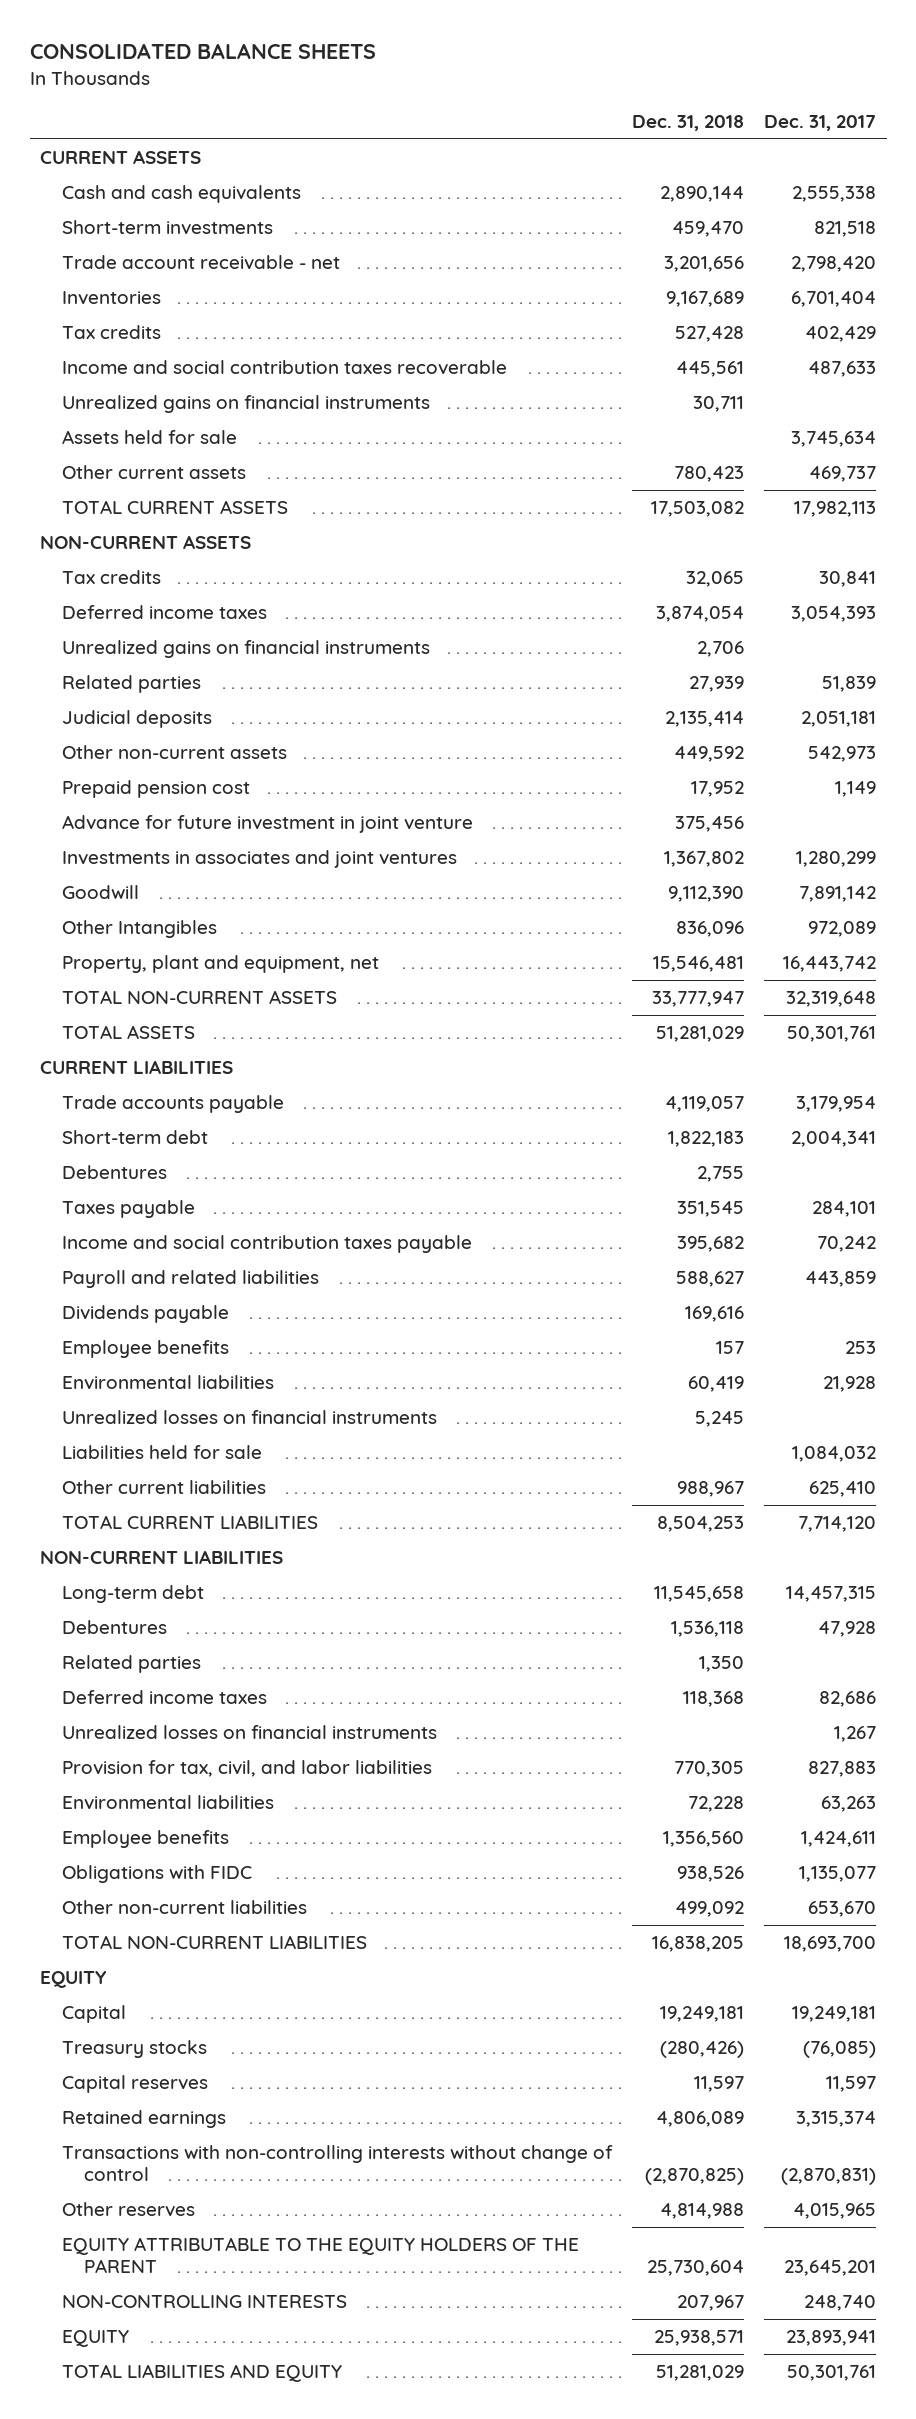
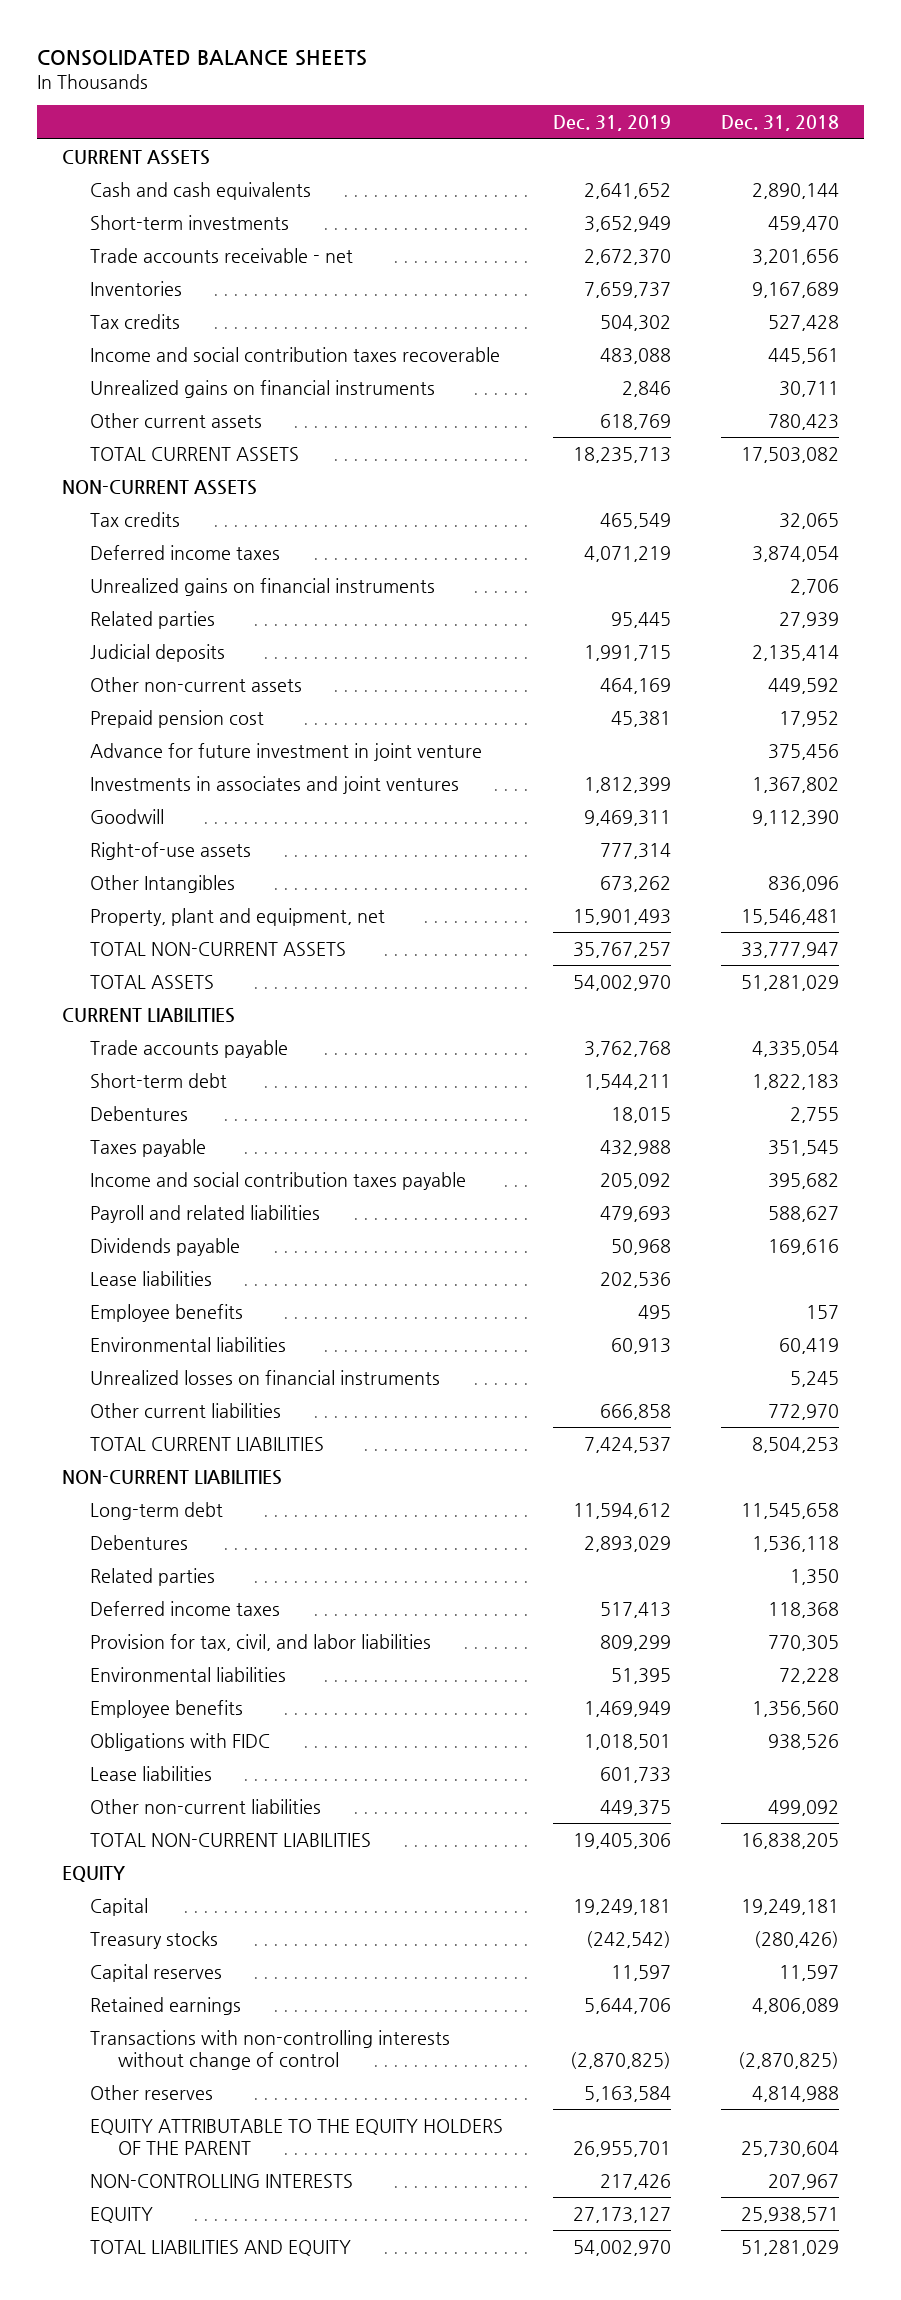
- | Dec. 31, 2018 | Dec. 31, 2017
+ | Dec. 31, 2019 | Dec. 31, 2018
- Trade account receivable - net | 3,201,656 | 2,798,420
+ Trade accounts receivable - net | 2,672,370 | 3,201,656
- Assets held for sale | | 3,745,634
+ Right-of-use assets | 777,314 |
- Trade accounts payable | 4,119,057 | 3,179,954
+ Trade accounts payable | 3,762,768 | 4,335,054
+ Lease liabilities | 202,536 |
- Liabilities held for sale | | 1,084,032
- Other current liabilities | 988,967 | 625,410
+ Other current liabilities | 666,858 | 772,970
- Unrealized losses on financial instruments | | 1,267
+ Lease liabilities | 601,733 |

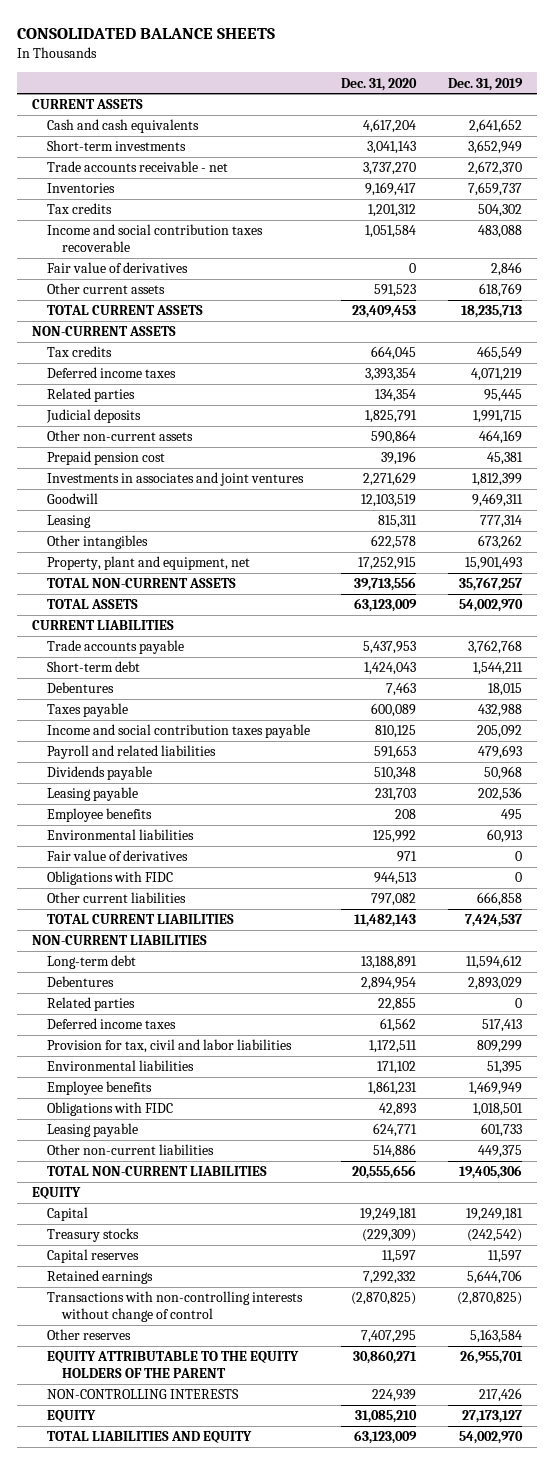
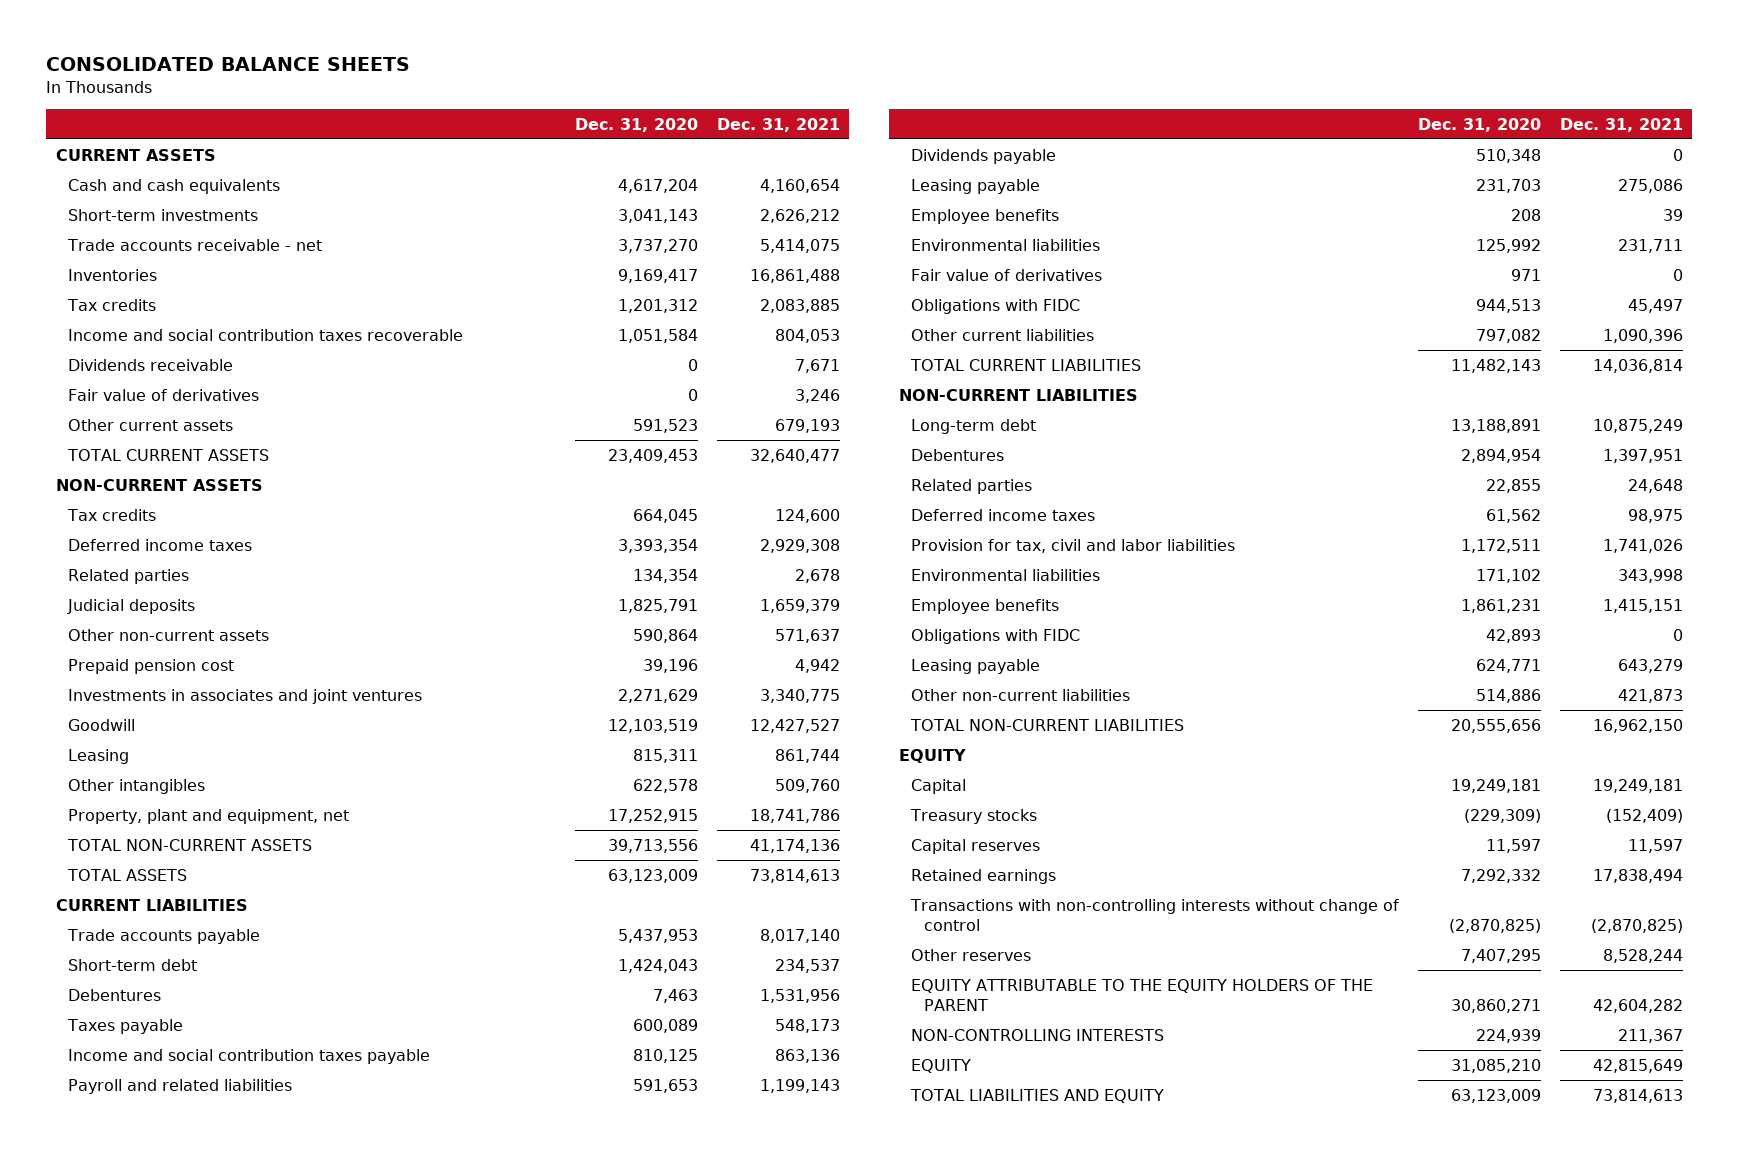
- | Dec. 31, 2020 | Dec. 31, 2019
+ | Dec. 31, 2020 | Dec. 31, 2021
+ Dividends receivable | 0 | 7,671

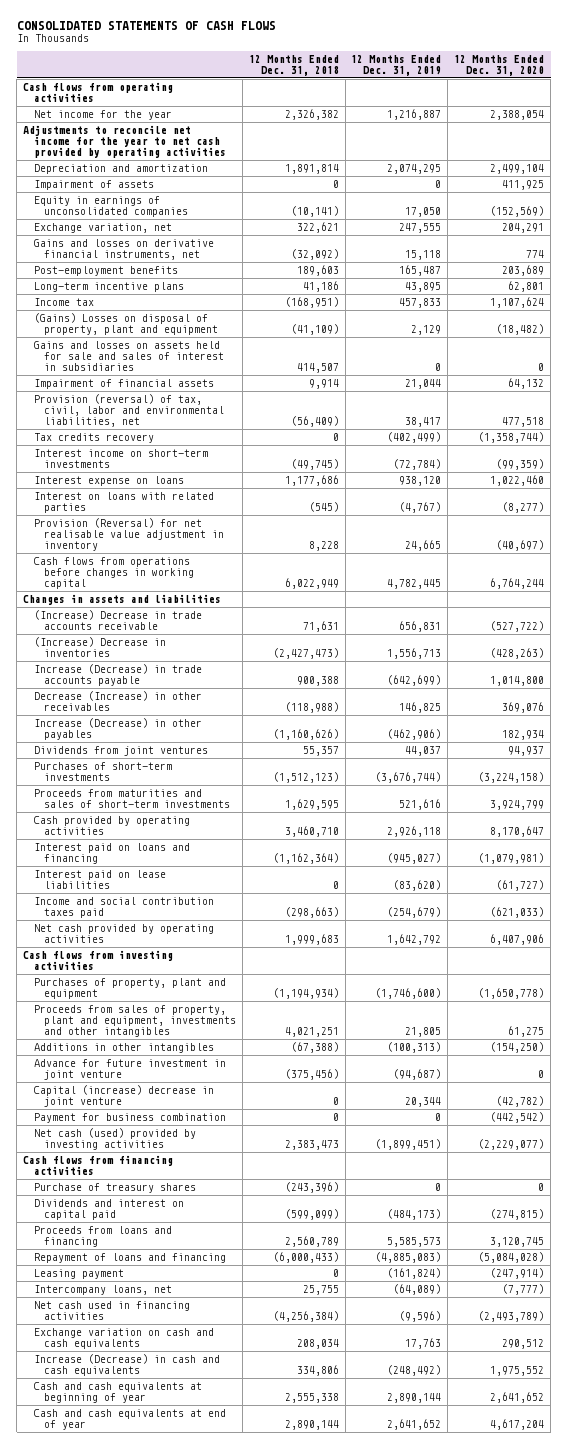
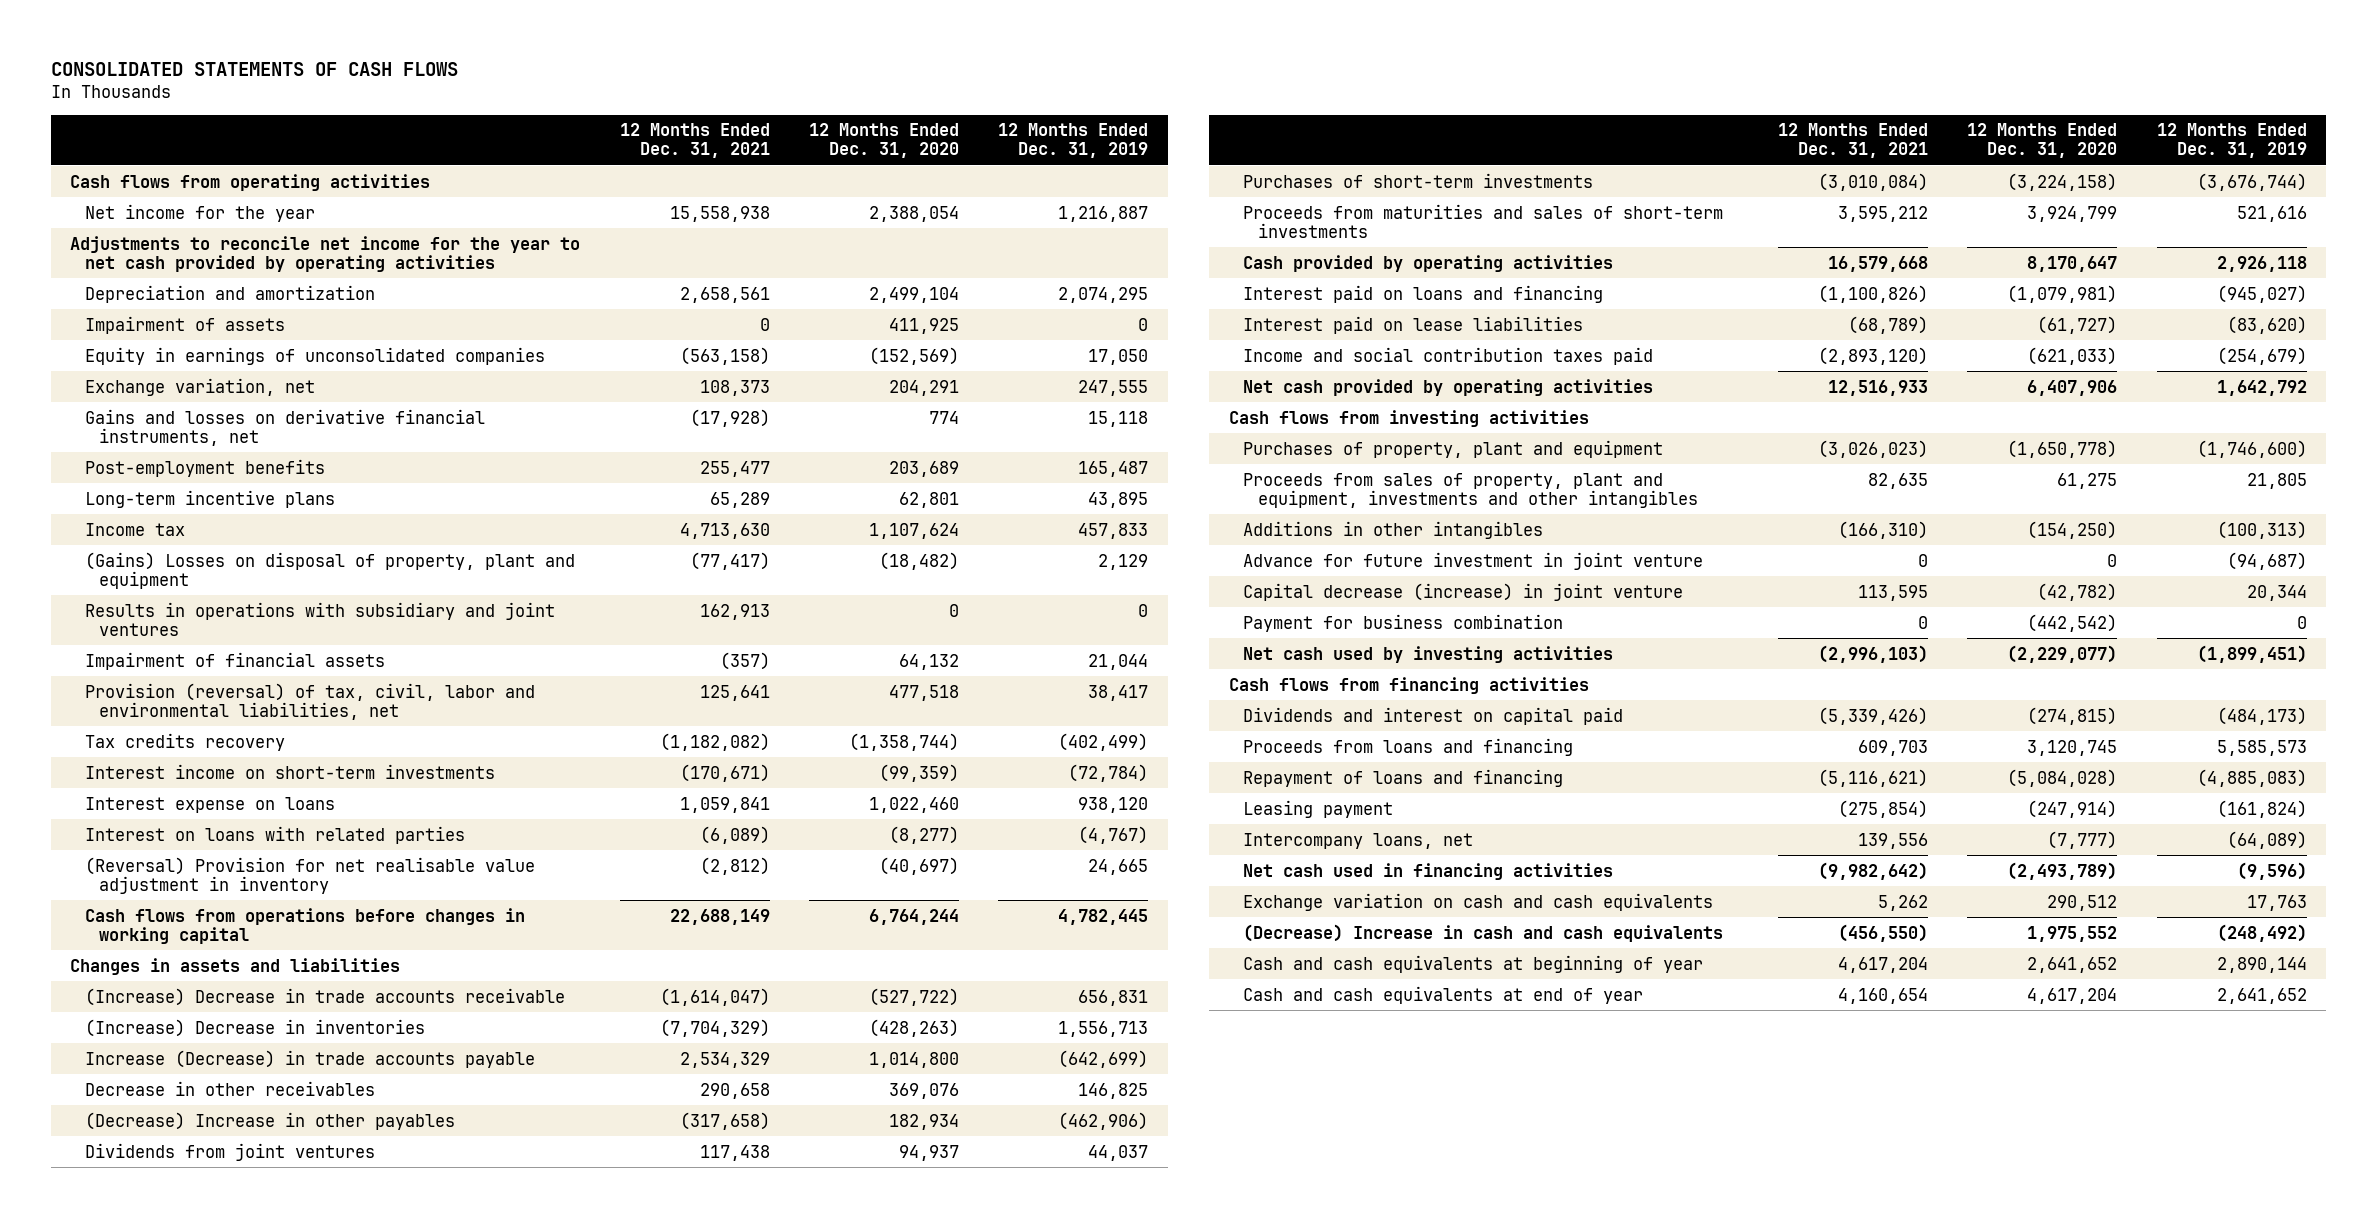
- | 12 Months Ended Dec. 31, 2018 | 12 Months Ended Dec. 31, 2019 | 12 Months Ended Dec. 31, 2020
+ | 12 Months Ended Dec. 31, 2021 | 12 Months Ended Dec. 31, 2020 | 12 Months Ended Dec. 31, 2019
- Gains and losses on assets held for sale and sales of interest in subsidiaries | 414,507 | 0 | 0
+ Results in operations with subsidiary and joint ventures | 162,913 | 0 | 0
- Provision (Reversal) for net realisable value adjustment in inventory | 8,228 | 24,665 | (40,697)
+ (Reversal) Provision for net realisable value adjustment in inventory | (2,812) | (40,697) | 24,665
- Decrease (Increase) in other receivables | (118,988) | 146,825 | 369,076
- Increase (Decrease) in other payables | (1,160,626) | (462,906) | 182,934
+ Decrease in other receivables | 290,658 | 369,076 | 146,825
+ (Decrease) Increase in other payables | (317,658) | 182,934 | (462,906)
- Capital (increase) decrease in joint venture | 0 | 20,344 | (42,782)
+ Capital decrease (increase) in joint venture | 113,595 | (42,782) | 20,344
- Net cash (used) provided by investing activities | 2,383,473 | (1,899,451) | (2,229,077)
+ Net cash used by investing activities | (2,996,103) | (2,229,077) | (1,899,451)
- Purchase of treasury shares | (243,396) | 0 | 0
- Increase (Decrease) in cash and cash equivalents | 334,806 | (248,492) | 1,975,552
+ (Decrease) Increase in cash and cash equivalents | (456,550) | 1,975,552 | (248,492)

